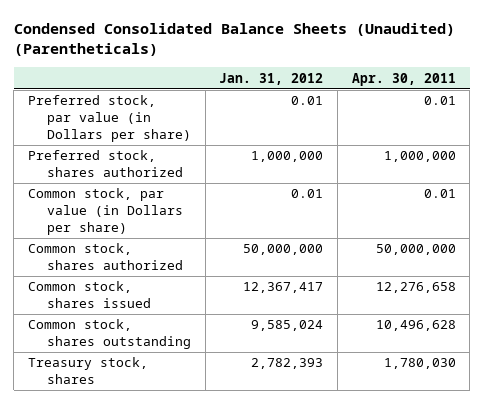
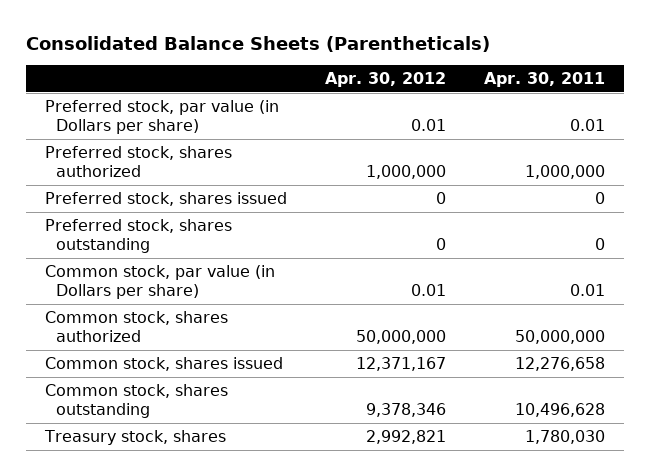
- Condensed Consolidated Balance Sheets (Unaudited) (Parentheticals)
+ Consolidated Balance Sheets (Parentheticals)
- | Jan. 31, 2012 | Apr. 30, 2011
+ | Apr. 30, 2012 | Apr. 30, 2011
+ Preferred stock, shares issued | 0 | 0
+ Preferred stock, shares outstanding | 0 | 0

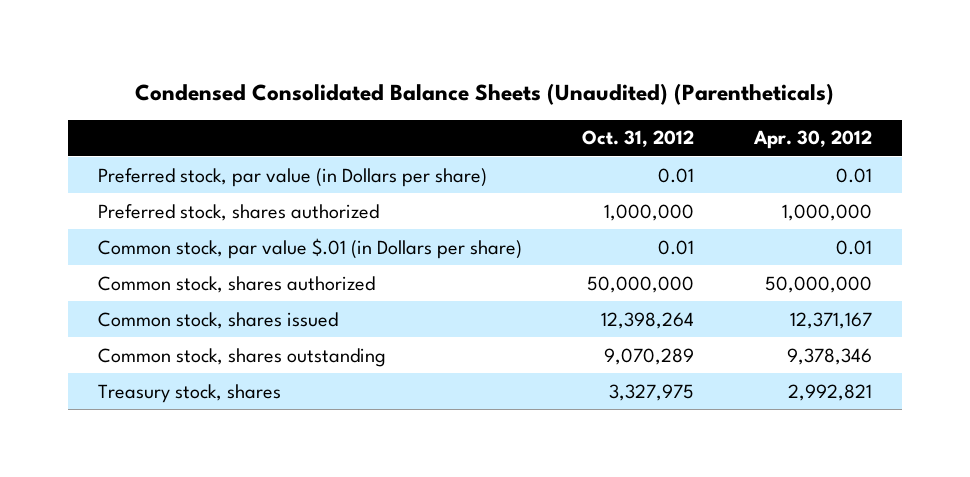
- Consolidated Balance Sheets (Parentheticals)
+ Condensed Consolidated Balance Sheets (Unaudited) (Parentheticals)
- | Apr. 30, 2012 | Apr. 30, 2011
+ | Oct. 31, 2012 | Apr. 30, 2012
- Preferred stock, shares issued | 0 | 0
- Preferred stock, shares outstanding | 0 | 0
- Common stock, par value (in Dollars per share) | 0.01 | 0.01
+ Common stock, par value $.01 (in Dollars per share) | 0.01 | 0.01

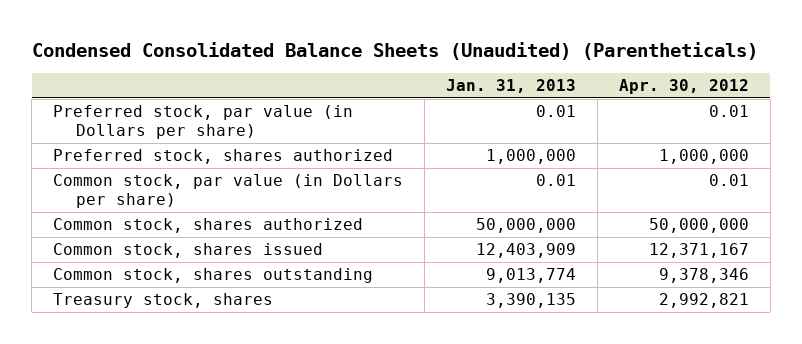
- | Oct. 31, 2012 | Apr. 30, 2012
+ | Jan. 31, 2013 | Apr. 30, 2012
- Common stock, par value $.01 (in Dollars per share) | 0.01 | 0.01
+ Common stock, par value (in Dollars per share) | 0.01 | 0.01

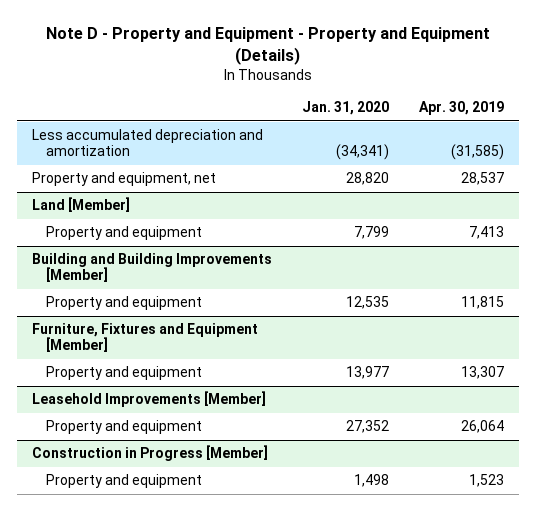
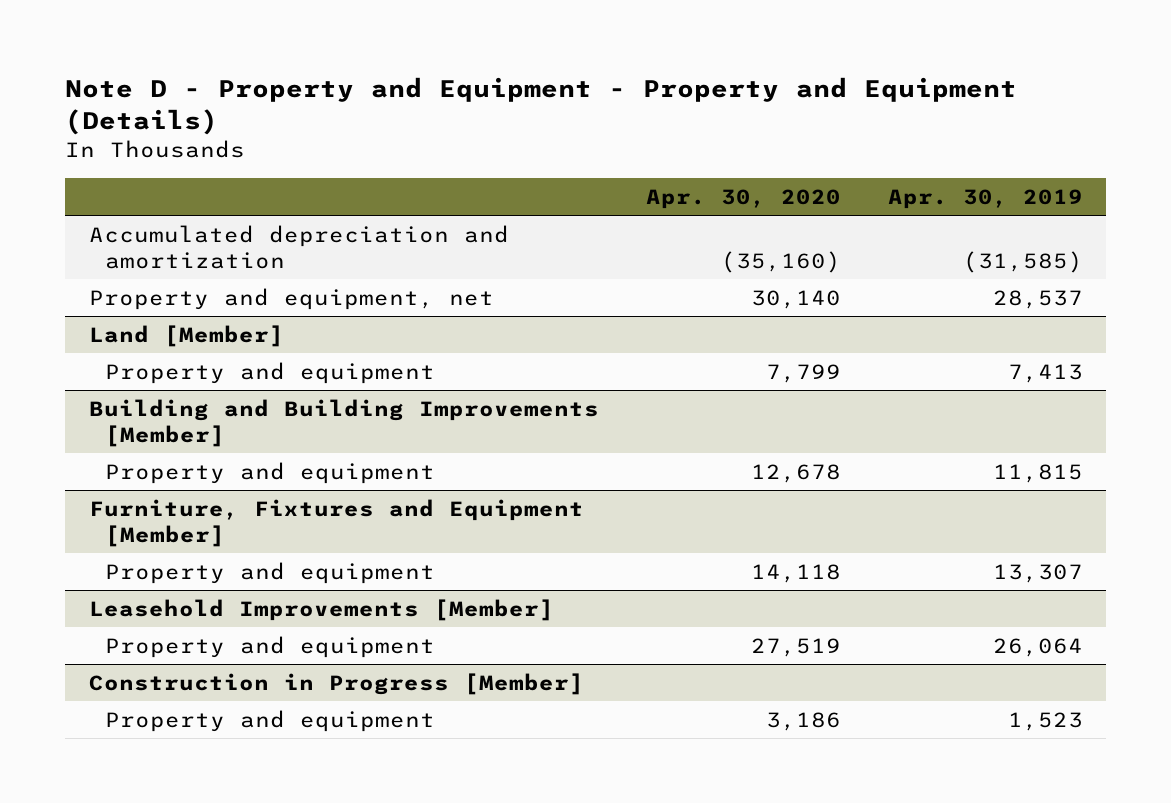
- | Jan. 31, 2020 | Apr. 30, 2019
+ | Apr. 30, 2020 | Apr. 30, 2019
- Less accumulated depreciation and amortization | (34,341) | (31,585)
+ Accumulated depreciation and amortization | (35,160) | (31,585)

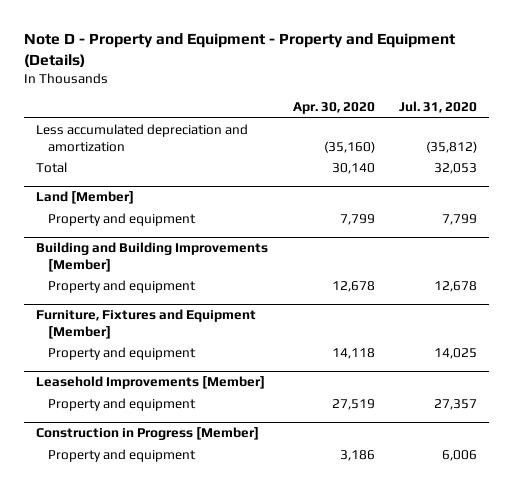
- | Apr. 30, 2020 | Apr. 30, 2019
+ | Apr. 30, 2020 | Jul. 31, 2020
- Accumulated depreciation and amortization | (35,160) | (31,585)
- Property and equipment, net | 30,140 | 28,537
+ Less accumulated depreciation and amortization | (35,160) | (35,812)
+ Total | 30,140 | 32,053

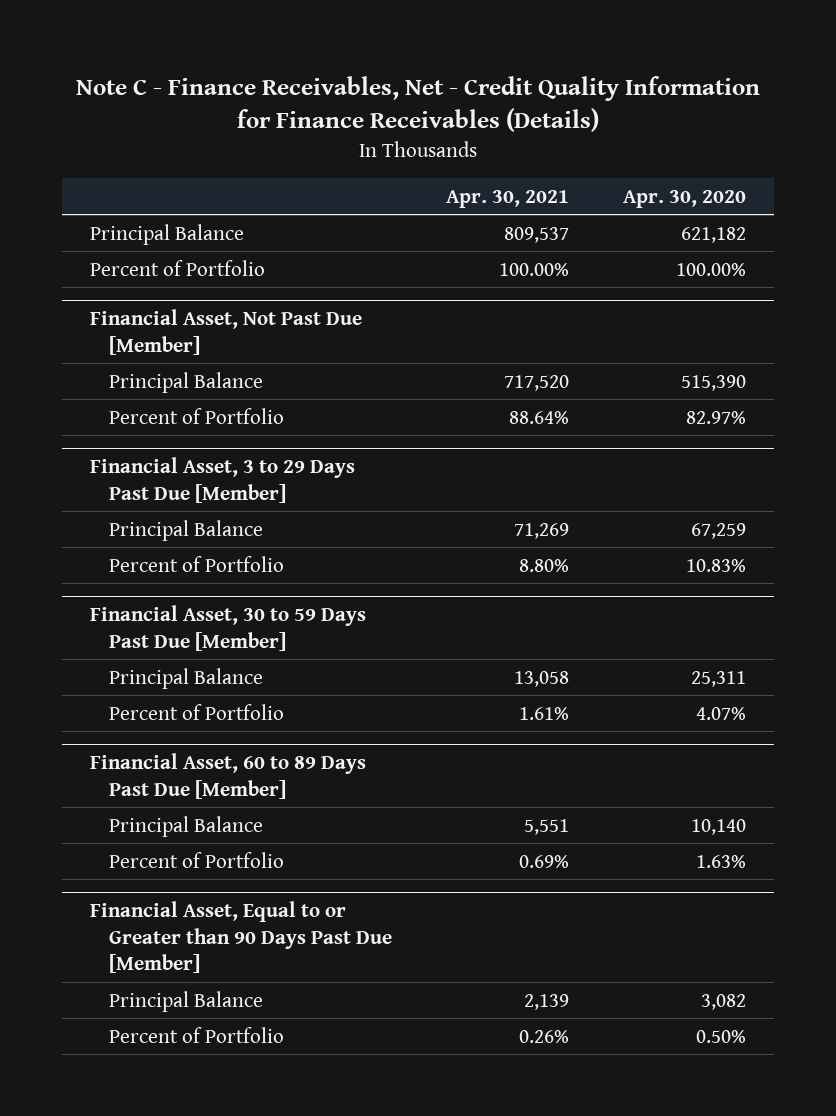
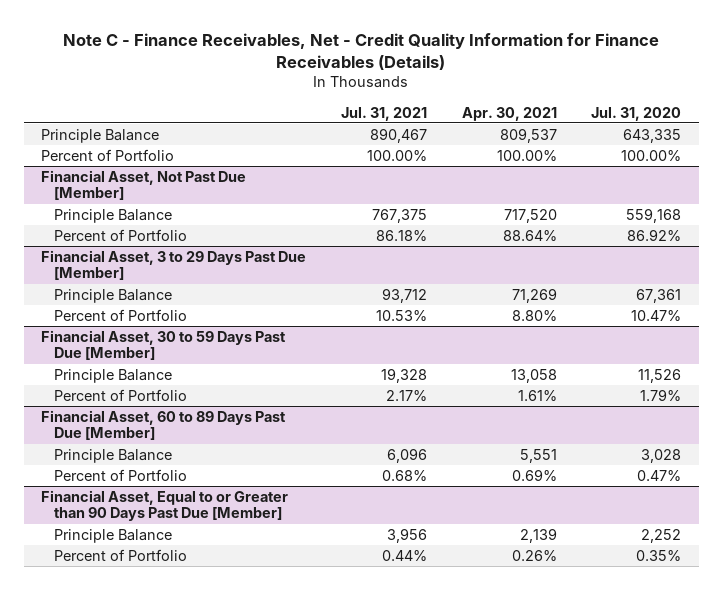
- | Apr. 30, 2021 | Apr. 30, 2020
+ | Jul. 31, 2021 | Apr. 30, 2021 | Jul. 31, 2020
- Principal Balance | 809,537 | 621,182
+ Principle Balance | 890,467 | 809,537 | 643,335
@ Financial Asset, Not Past Due [Member]
- Principal Balance | 717,520 | 515,390
+ Principle Balance | 767,375 | 717,520 | 559,168
@ Financial Asset, 3 to 29 Days Past Due [Member]
- Principal Balance | 71,269 | 67,259
+ Principle Balance | 93,712 | 71,269 | 67,361
@ Financial Asset, 30 to 59 Days Past Due [Member]
- Principal Balance | 13,058 | 25,311
+ Principle Balance | 19,328 | 13,058 | 11,526
@ Financial Asset, 60 to 89 Days Past Due [Member]
- Principal Balance | 5,551 | 10,140
+ Principle Balance | 6,096 | 5,551 | 3,028
@ Financial Asset, Equal to or Greater than 90 Days Past Due [Member]
- Principal Balance | 2,139 | 3,082
+ Principle Balance | 3,956 | 2,139 | 2,252

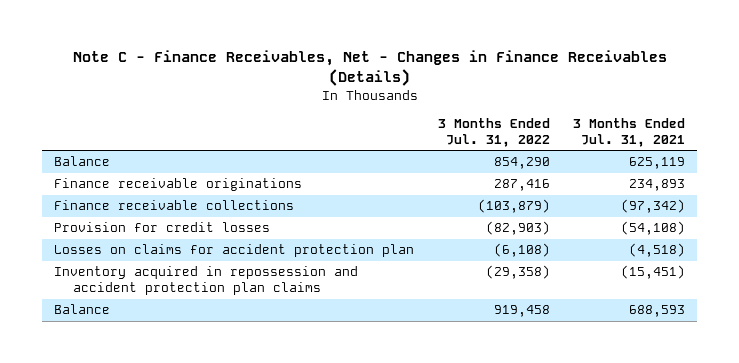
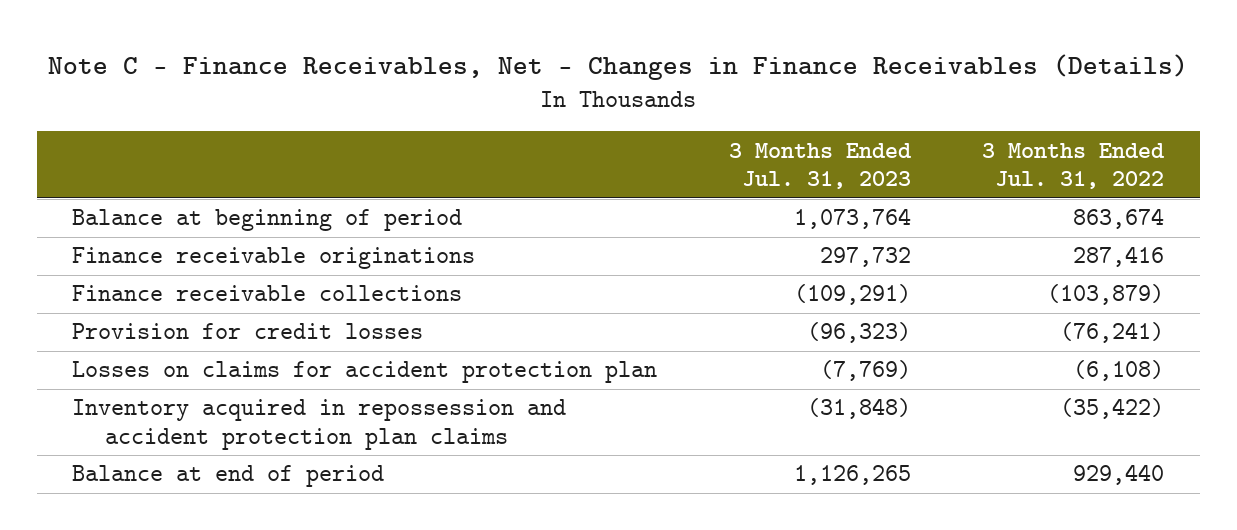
- | 3 Months Ended Jul. 31, 2022 | 3 Months Ended Jul. 31, 2021
+ | 3 Months Ended Jul. 31, 2023 | 3 Months Ended Jul. 31, 2022
- Balance | 854,290 | 625,119
+ Balance at beginning of period | 1,073,764 | 863,674
- Provision for credit losses | (82,903) | (54,108)
+ Provision for credit losses | (96,323) | (76,241)
- Inventory acquired in repossession and accident protection plan claims | (29,358) | (15,451)
- Balance | 919,458 | 688,593
+ Inventory acquired in repossession and accident protection plan claims | (31,848) | (35,422)
+ Balance at end of period | 1,126,265 | 929,440

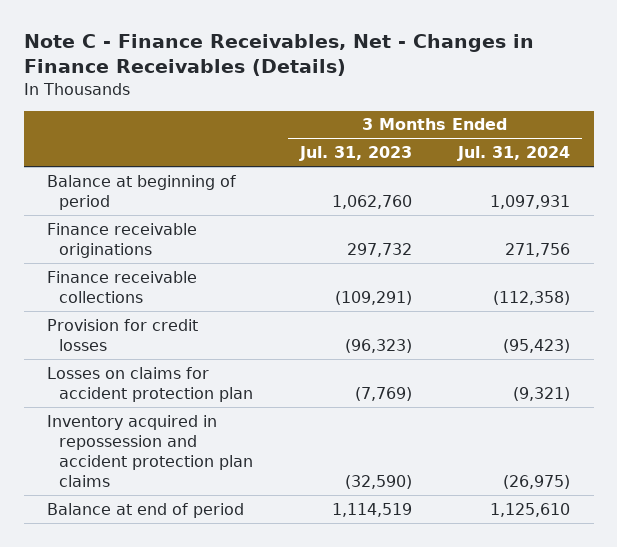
- | 3 Months Ended Jul. 31, 2023 | 3 Months Ended Jul. 31, 2022
+ | 3 Months Ended Jul. 31, 2023 | 3 Months Ended Jul. 31, 2024
- Balance at beginning of period | 1,073,764 | 863,674
+ Balance at beginning of period | 1,062,760 | 1,097,931
- Inventory acquired in repossession and accident protection plan claims | (31,848) | (35,422)
- Balance at end of period | 1,126,265 | 929,440
+ Inventory acquired in repossession and accident protection plan claims | (32,590) | (26,975)
+ Balance at end of period | 1,114,519 | 1,125,610

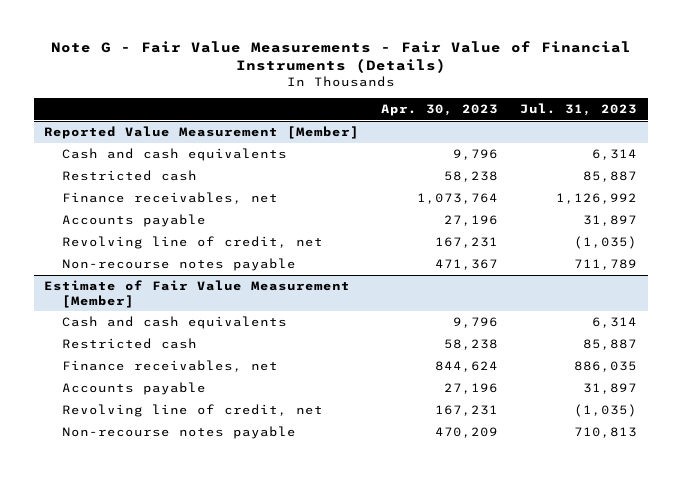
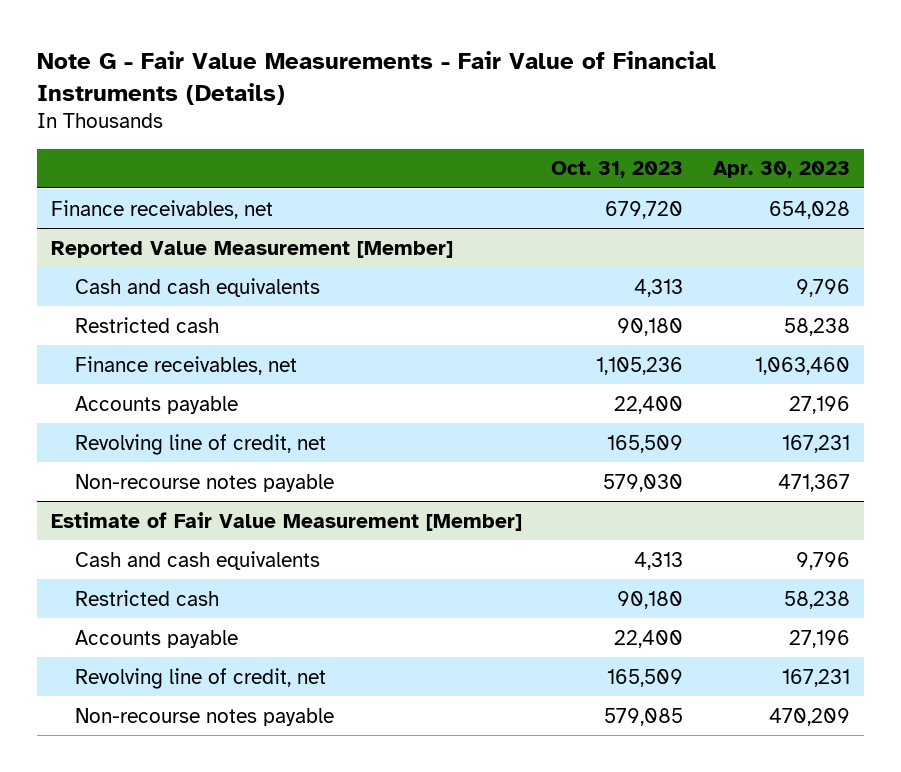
- | Apr. 30, 2023 | Jul. 31, 2023
+ | Oct. 31, 2023 | Apr. 30, 2023
+ Finance receivables, net | 679,720 | 654,028
@ Reported Value Measurement [Member]
- Finance receivables, net | 1,073,764 | 1,126,992
+ Finance receivables, net | 1,105,236 | 1,063,460
@ Estimate of Fair Value Measurement [Member]
- Finance receivables, net | 844,624 | 886,035

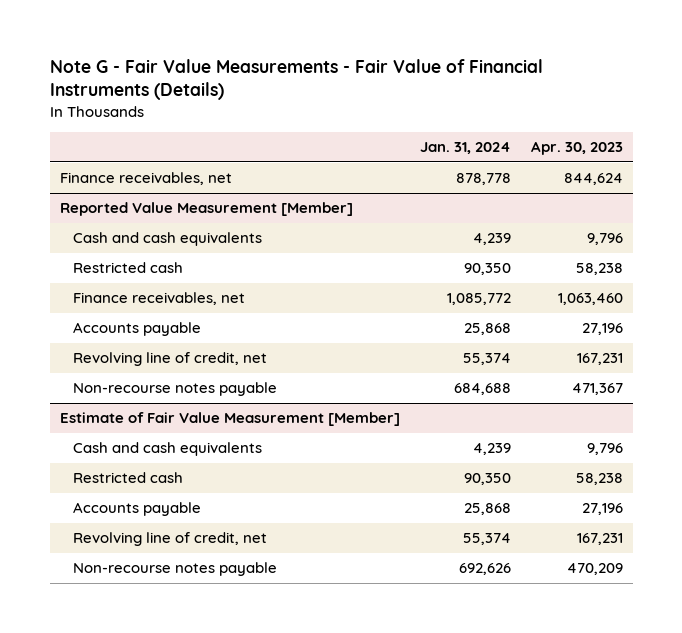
- | Oct. 31, 2023 | Apr. 30, 2023
+ | Jan. 31, 2024 | Apr. 30, 2023
- Finance receivables, net | 679,720 | 654,028
+ Finance receivables, net | 878,778 | 844,624

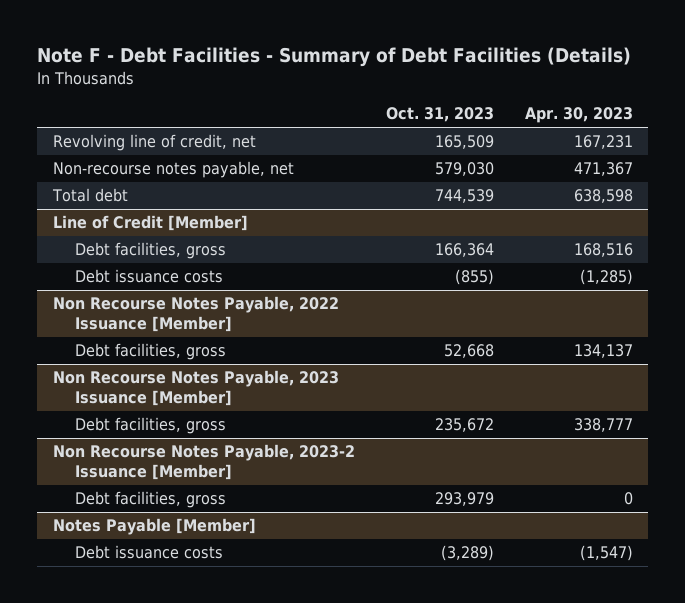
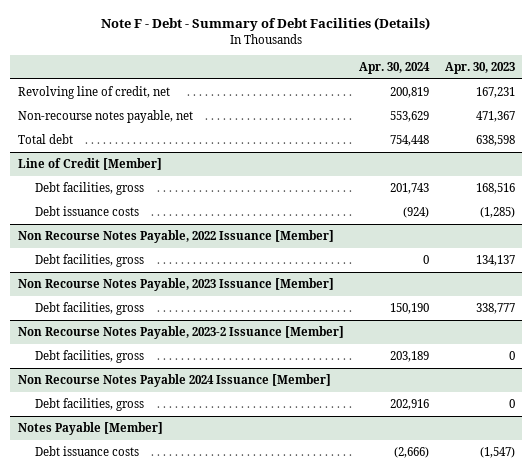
- Note F - Debt Facilities - Summary of Debt Facilities (Details)
+ Note F - Debt - Summary of Debt Facilities (Details)
- | Oct. 31, 2023 | Apr. 30, 2023
+ | Apr. 30, 2024 | Apr. 30, 2023
+ Non Recourse Notes Payable 2024 Issuance [Member]
+ Debt facilities, gross | 202,916 | 0

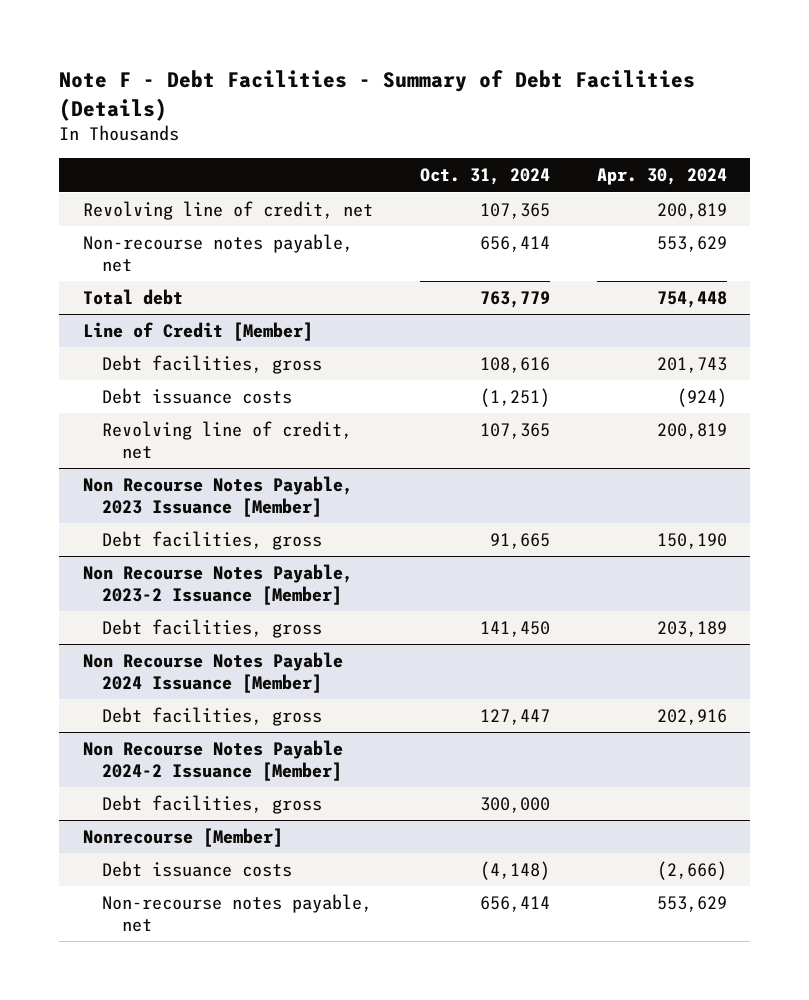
- Note F - Debt - Summary of Debt Facilities (Details)
+ Note F - Debt Facilities - Summary of Debt Facilities (Details)
- | Apr. 30, 2024 | Apr. 30, 2023
+ | Oct. 31, 2024 | Apr. 30, 2024
- Non Recourse Notes Payable, 2022 Issuance [Member]
- Debt facilities, gross | 0 | 134,137
@ Line of Credit [Member]
+ Revolving line of credit, net | 107,365 | 200,819
- Notes Payable [Member]
+ Non Recourse Notes Payable 2024-2 Issuance [Member]
+ Debt facilities, gross | 300,000 |
+ Nonrecourse [Member]
+ Non-recourse notes payable, net | 656,414 | 553,629

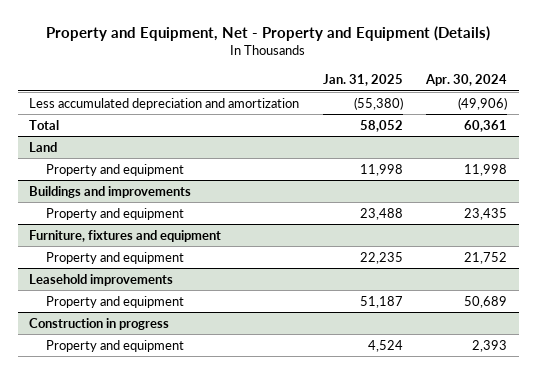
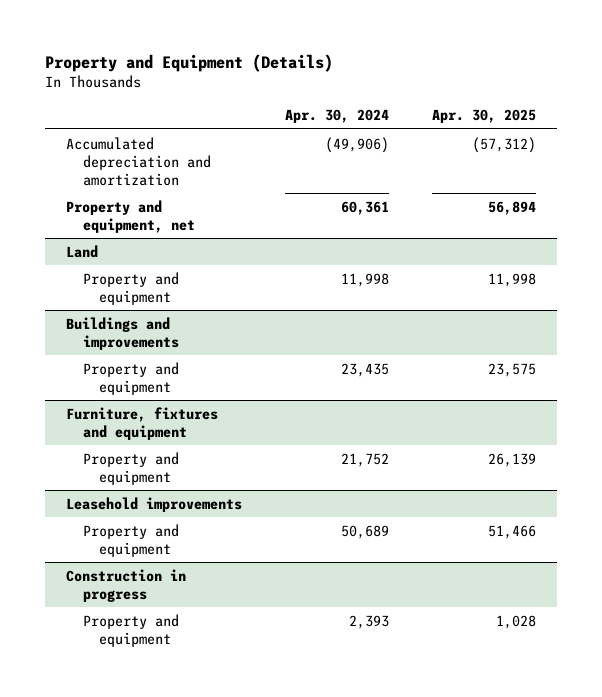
- Property and Equipment, Net - Property and Equipment (Details)
+ Property and Equipment (Details)
- | Jan. 31, 2025 | Apr. 30, 2024
+ | Apr. 30, 2024 | Apr. 30, 2025
- Less accumulated depreciation and amortization | (55,380) | (49,906)
- Total | 58,052 | 60,361
+ Accumulated depreciation and amortization | (49,906) | (57,312)
+ Property and equipment, net | 60,361 | 56,894

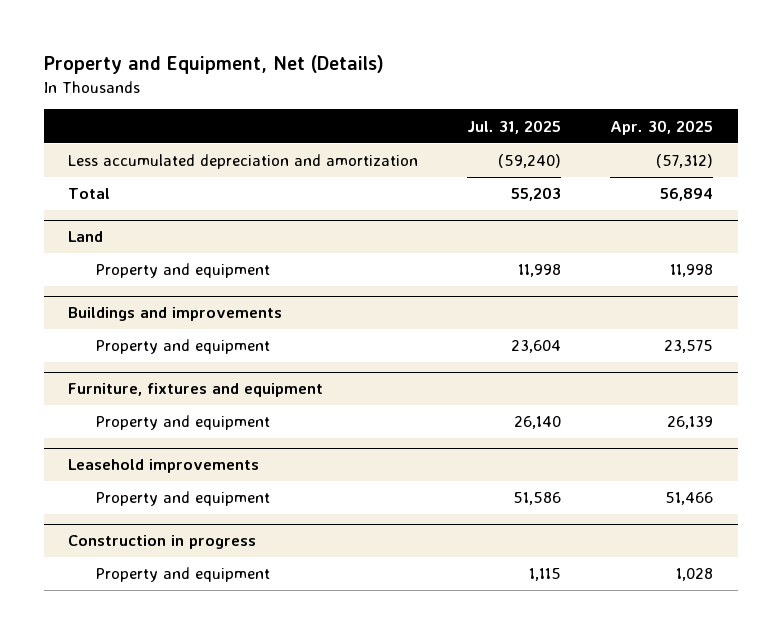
- Property and Equipment (Details)
+ Property and Equipment, Net (Details)
- | Apr. 30, 2024 | Apr. 30, 2025
+ | Jul. 31, 2025 | Apr. 30, 2025
- Accumulated depreciation and amortization | (49,906) | (57,312)
- Property and equipment, net | 60,361 | 56,894
+ Less accumulated depreciation and amortization | (59,240) | (57,312)
+ Total | 55,203 | 56,894

